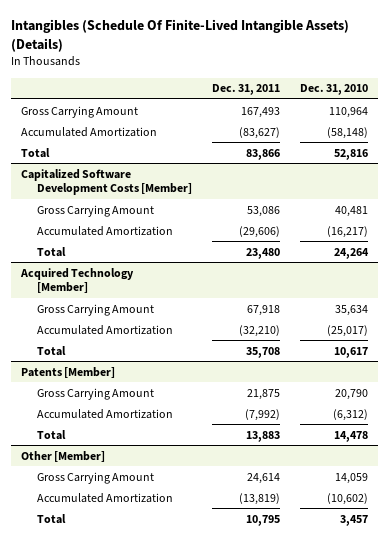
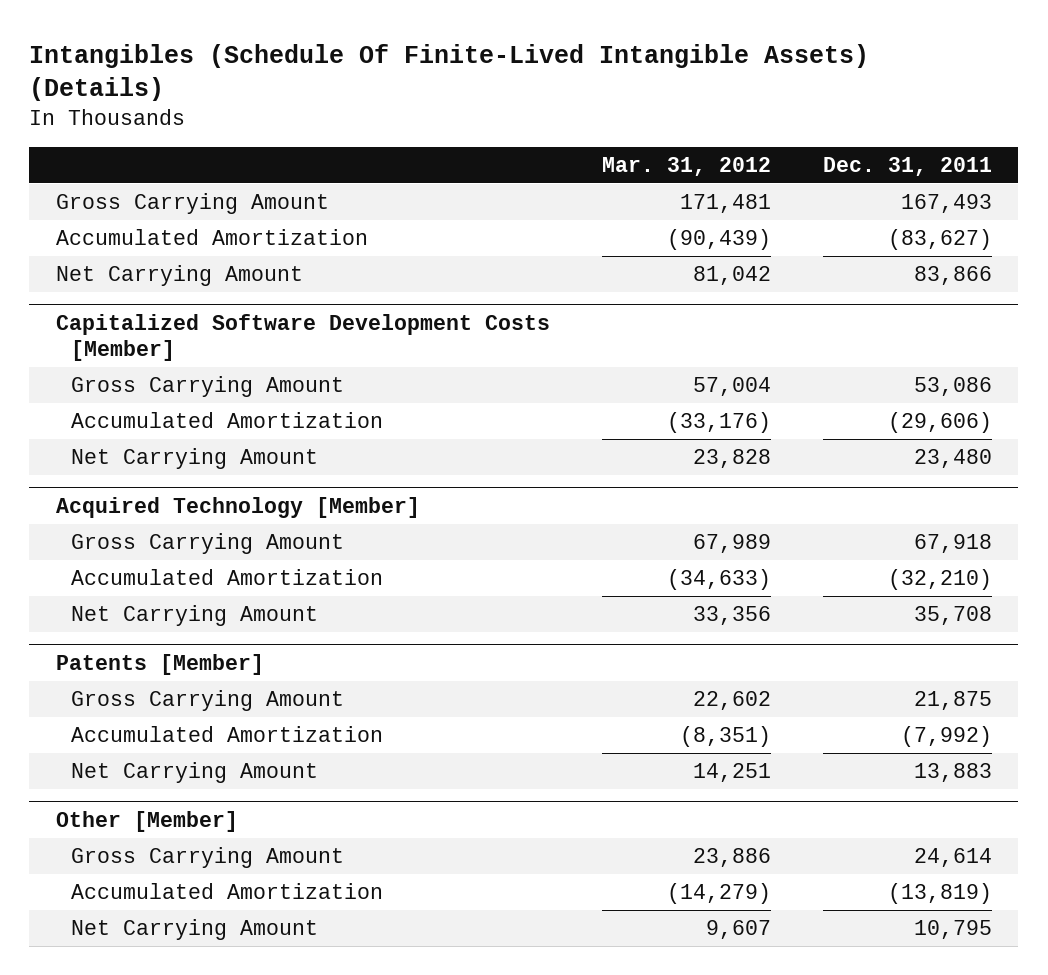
- | Dec. 31, 2011 | Dec. 31, 2010
+ | Mar. 31, 2012 | Dec. 31, 2011
- Total | 83,866 | 52,816
+ Net Carrying Amount | 81,042 | 83,866
@ Capitalized Software Development Costs [Member]
- Total | 23,480 | 24,264
+ Net Carrying Amount | 23,828 | 23,480
@ Acquired Technology [Member]
- Total | 35,708 | 10,617
+ Net Carrying Amount | 33,356 | 35,708
@ Patents [Member]
- Total | 13,883 | 14,478
+ Net Carrying Amount | 14,251 | 13,883
@ Other [Member]
- Total | 10,795 | 3,457
+ Net Carrying Amount | 9,607 | 10,795

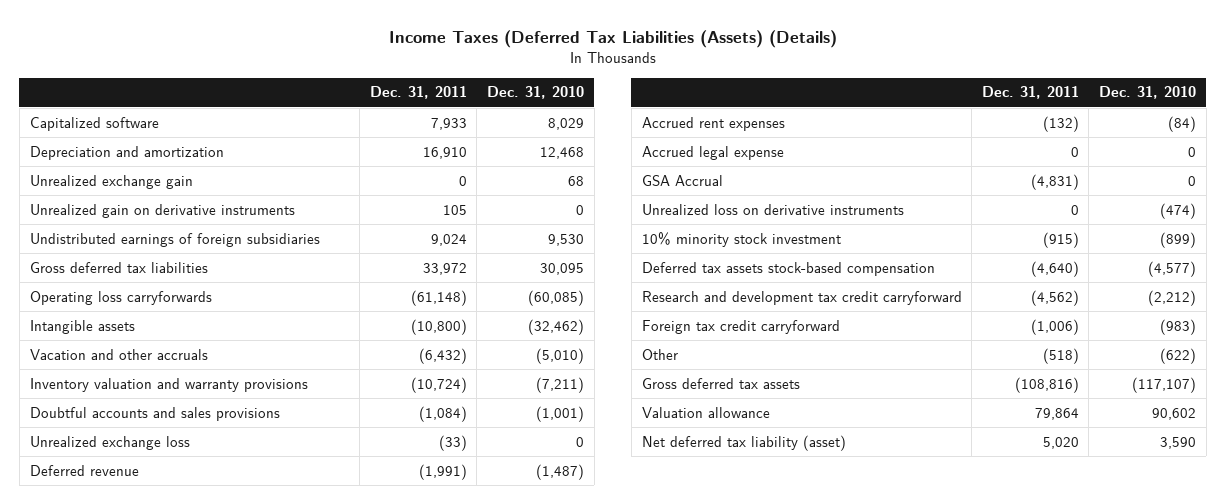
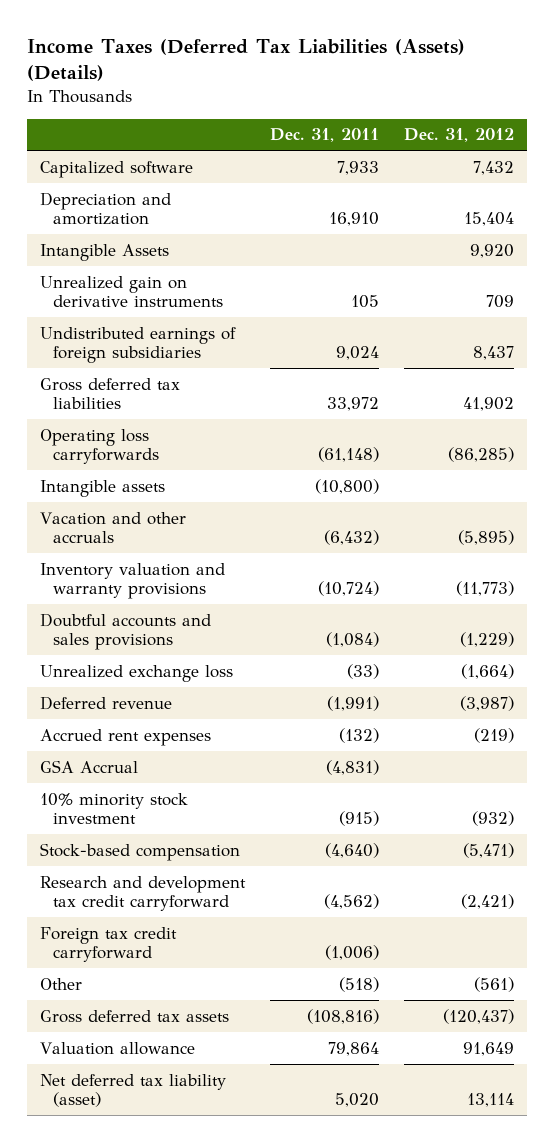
- | Dec. 31, 2011 | Dec. 31, 2010
+ | Dec. 31, 2011 | Dec. 31, 2012
- Unrealized exchange gain | 0 | 68
+ Intangible Assets | | 9,920
- Accrued legal expense | 0 | 0
- Unrealized loss on derivative instruments | 0 | (474)
- Deferred tax assets stock-based compensation | (4,640) | (4,577)
+ Stock-based compensation | (4,640) | (5,471)

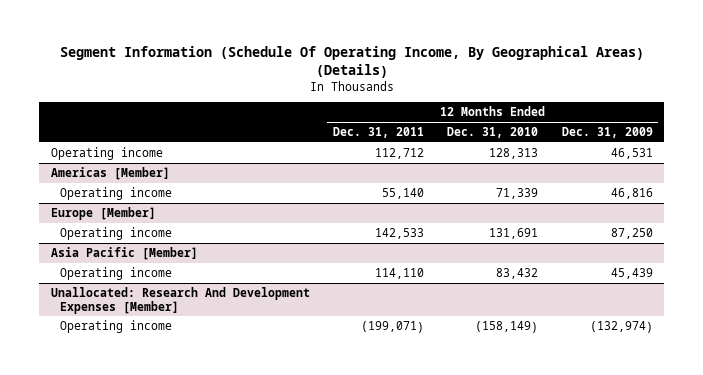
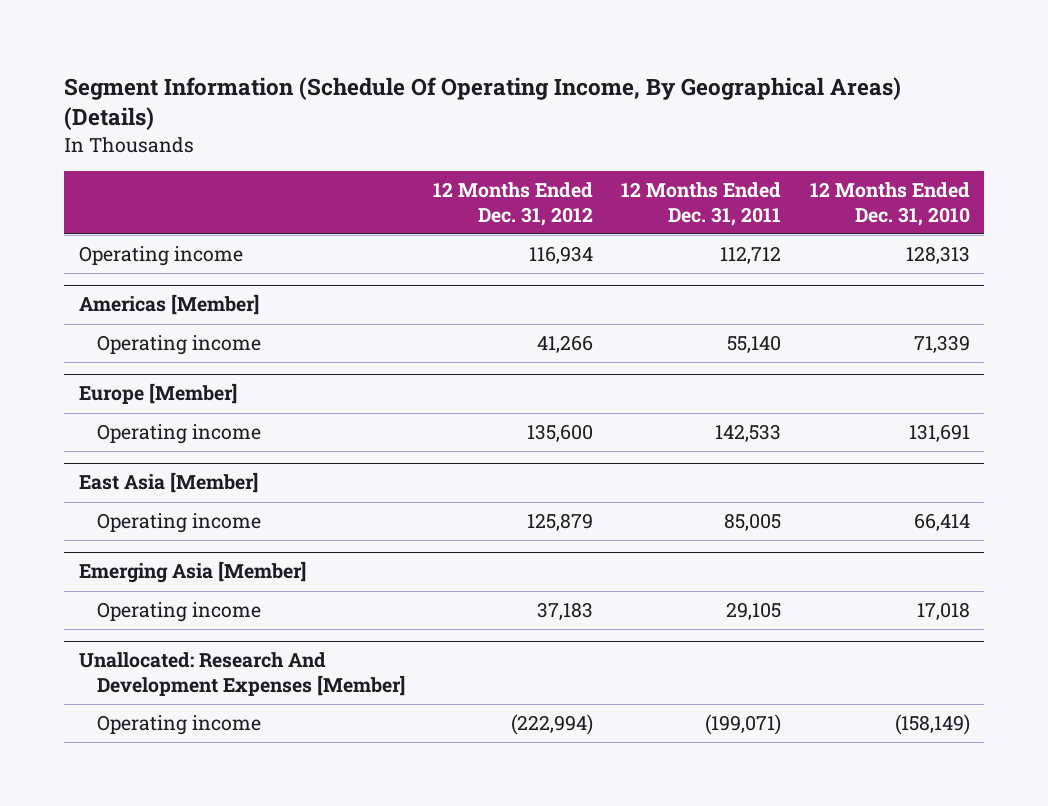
- | 12 Months Ended Dec. 31, 2011 | 12 Months Ended Dec. 31, 2010 | 12 Months Ended Dec. 31, 2009
+ | 12 Months Ended Dec. 31, 2012 | 12 Months Ended Dec. 31, 2011 | 12 Months Ended Dec. 31, 2010
- Asia Pacific [Member]
- Operating income | 114,110 | 83,432 | 45,439
+ East Asia [Member]
+ Operating income | 125,879 | 85,005 | 66,414
+ Emerging Asia [Member]
+ Operating income | 37,183 | 29,105 | 17,018

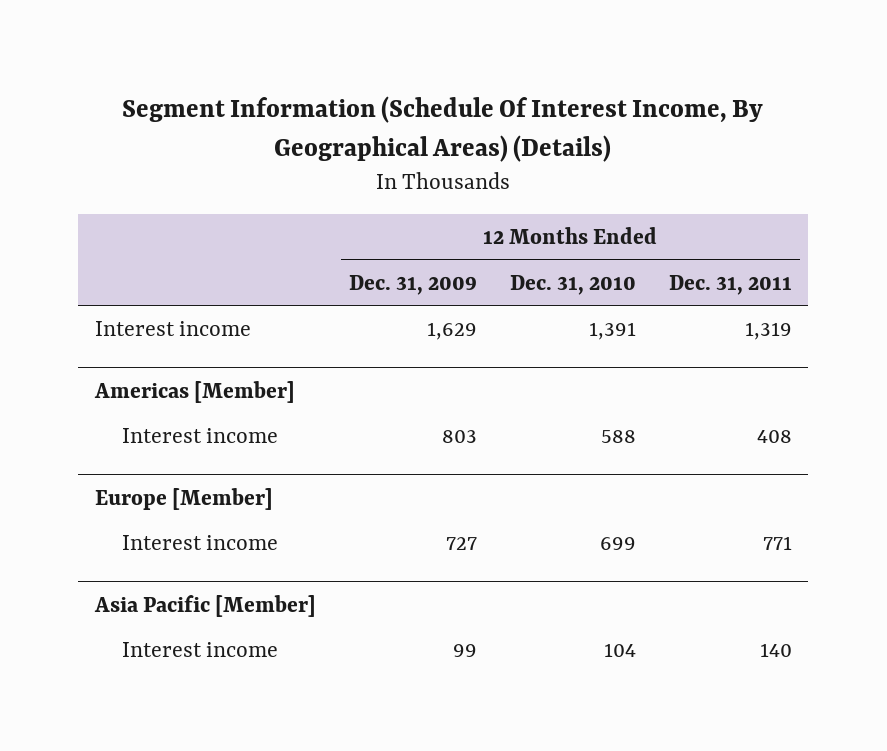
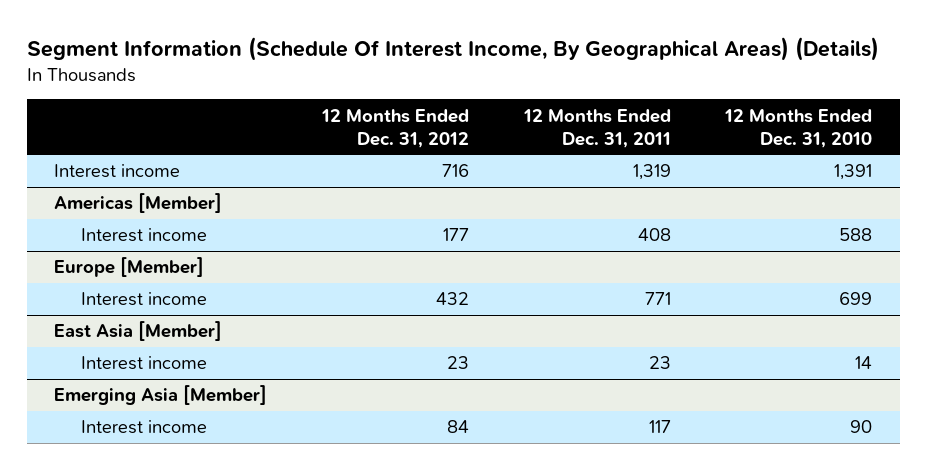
- | 12 Months Ended Dec. 31, 2009 | 12 Months Ended Dec. 31, 2010 | 12 Months Ended Dec. 31, 2011
+ | 12 Months Ended Dec. 31, 2012 | 12 Months Ended Dec. 31, 2011 | 12 Months Ended Dec. 31, 2010
- Asia Pacific [Member]
- Interest income | 99 | 104 | 140
+ East Asia [Member]
+ Interest income | 23 | 23 | 14
+ Emerging Asia [Member]
+ Interest income | 84 | 117 | 90

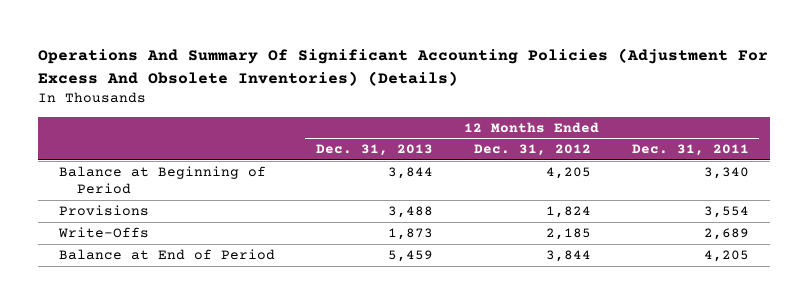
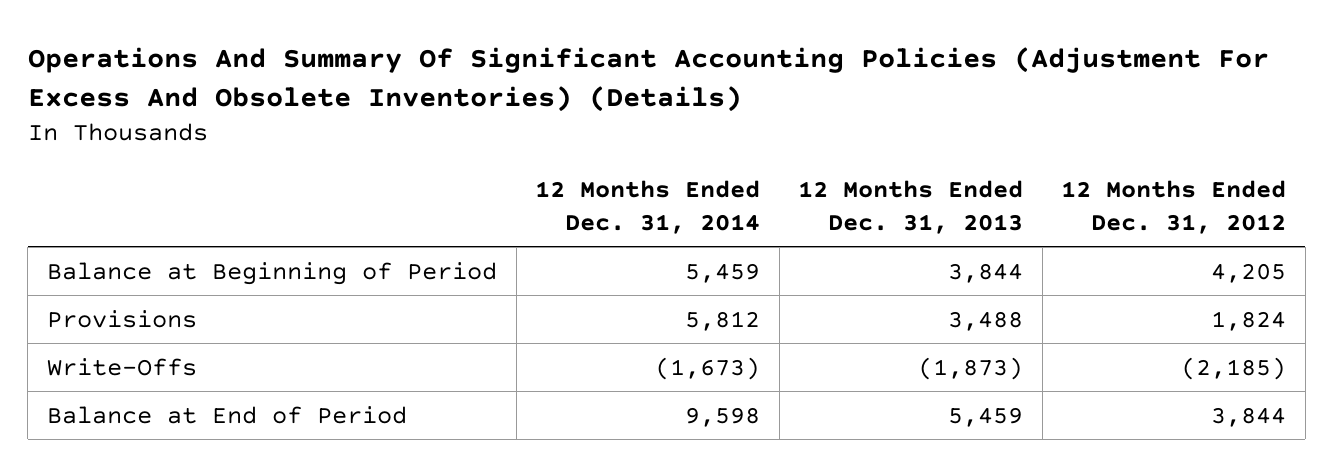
- | 12 Months Ended Dec. 31, 2013 | 12 Months Ended Dec. 31, 2012 | 12 Months Ended Dec. 31, 2011
+ | 12 Months Ended Dec. 31, 2014 | 12 Months Ended Dec. 31, 2013 | 12 Months Ended Dec. 31, 2012
- Write-Offs | 1,873 | 2,185 | 2,689
+ Write-Offs | (1,673) | (1,873) | (2,185)

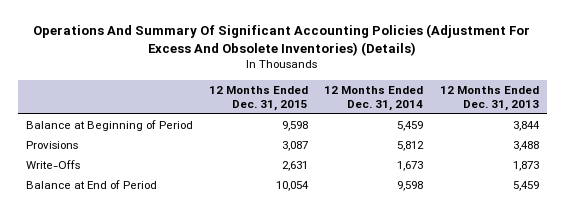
- | 12 Months Ended Dec. 31, 2014 | 12 Months Ended Dec. 31, 2013 | 12 Months Ended Dec. 31, 2012
+ | 12 Months Ended Dec. 31, 2015 | 12 Months Ended Dec. 31, 2014 | 12 Months Ended Dec. 31, 2013
- Write-Offs | (1,673) | (1,873) | (2,185)
+ Write-Offs | 2,631 | 1,673 | 1,873

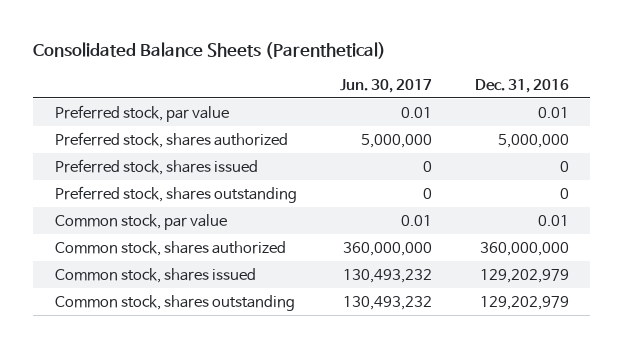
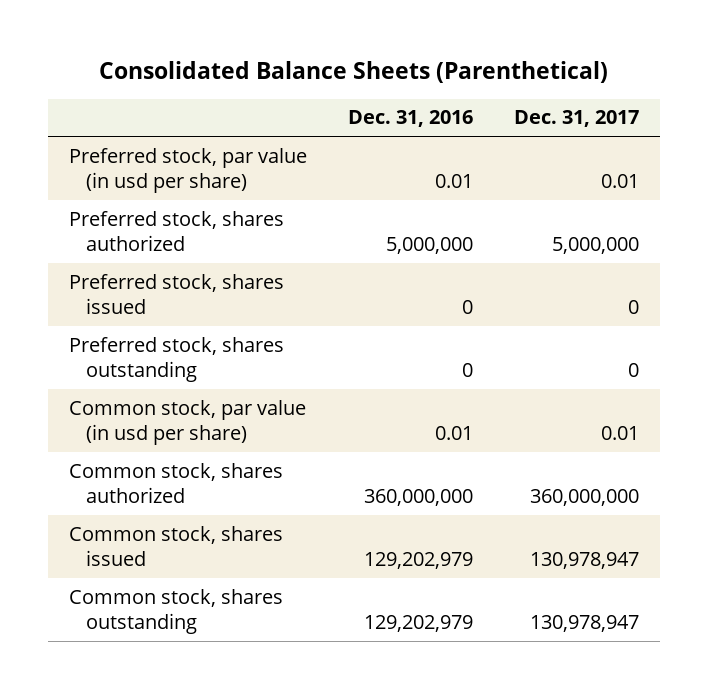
- | Jun. 30, 2017 | Dec. 31, 2016
+ | Dec. 31, 2016 | Dec. 31, 2017
- Preferred stock, par value | 0.01 | 0.01
+ Preferred stock, par value (in usd per share) | 0.01 | 0.01
- Common stock, par value | 0.01 | 0.01
+ Common stock, par value (in usd per share) | 0.01 | 0.01

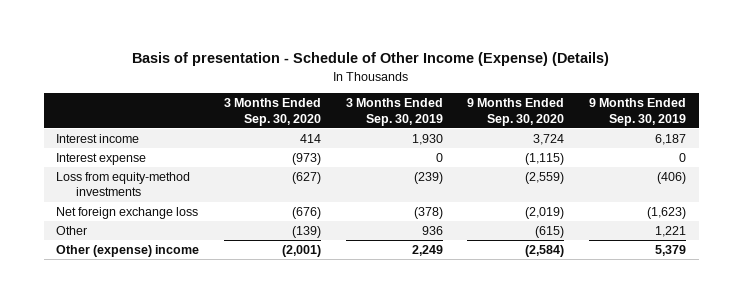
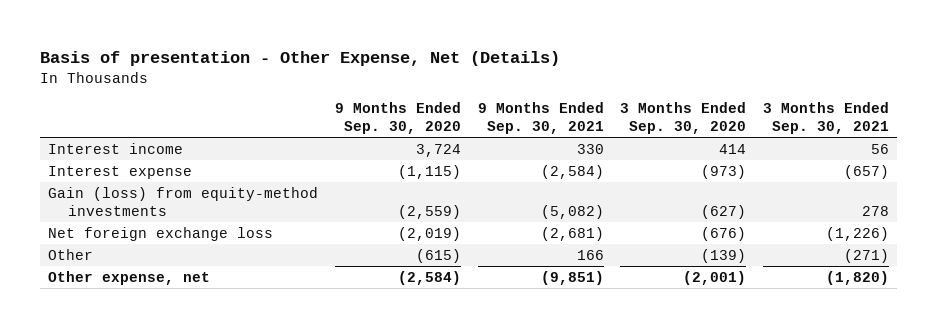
- Basis of presentation - Schedule of Other Income (Expense) (Details)
+ Basis of presentation - Other Expense, Net (Details)
- | 3 Months Ended Sep. 30, 2020 | 3 Months Ended Sep. 30, 2019 | 9 Months Ended Sep. 30, 2020 | 9 Months Ended Sep. 30, 2019
+ | 9 Months Ended Sep. 30, 2020 | 9 Months Ended Sep. 30, 2021 | 3 Months Ended Sep. 30, 2020 | 3 Months Ended Sep. 30, 2021
- Loss from equity-method investments | (627) | (239) | (2,559) | (406)
+ Gain (loss) from equity-method investments | (2,559) | (5,082) | (627) | 278
- Other (expense) income | (2,001) | 2,249 | (2,584) | 5,379
+ Other expense, net | (2,584) | (9,851) | (2,001) | (1,820)

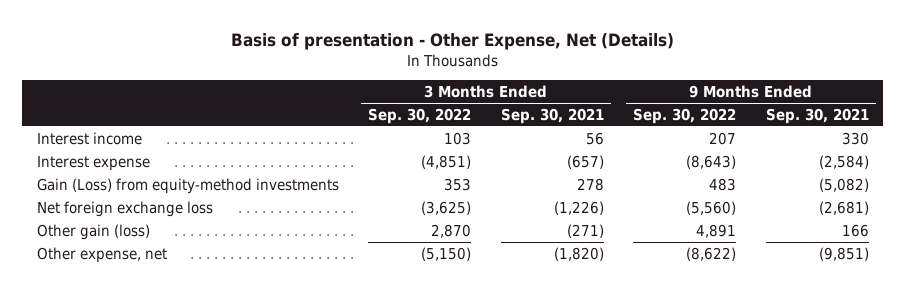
- | 9 Months Ended Sep. 30, 2020 | 9 Months Ended Sep. 30, 2021 | 3 Months Ended Sep. 30, 2020 | 3 Months Ended Sep. 30, 2021
+ | 3 Months Ended Sep. 30, 2022 | 3 Months Ended Sep. 30, 2021 | 9 Months Ended Sep. 30, 2022 | 9 Months Ended Sep. 30, 2021
- Gain (loss) from equity-method investments | (2,559) | (5,082) | (627) | 278
+ Gain (Loss) from equity-method investments | 353 | 278 | 483 | (5,082)
- Other | (615) | 166 | (139) | (271)
+ Other gain (loss) | 2,870 | (271) | 4,891 | 166

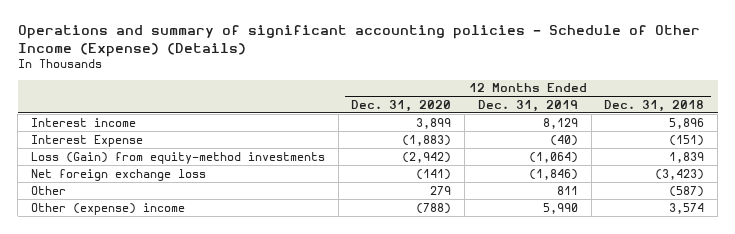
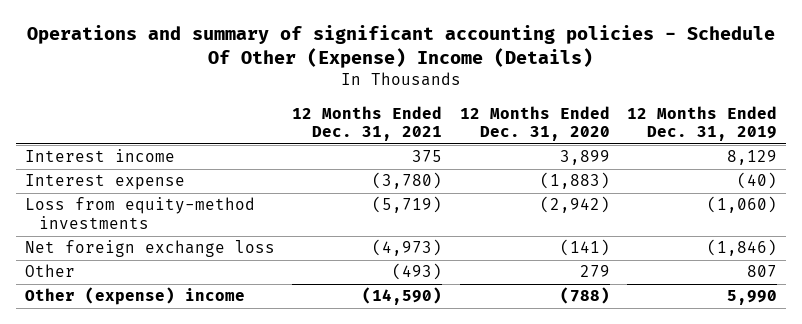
- Operations and summary of significant accounting policies - Schedule of Other Income (Expense) (Details)
+ Operations and summary of significant accounting policies - Schedule Of Other (Expense) Income (Details)
- | 12 Months Ended Dec. 31, 2020 | 12 Months Ended Dec. 31, 2019 | 12 Months Ended Dec. 31, 2018
+ | 12 Months Ended Dec. 31, 2021 | 12 Months Ended Dec. 31, 2020 | 12 Months Ended Dec. 31, 2019
- Interest Expense | (1,883) | (40) | (151)
- Loss (Gain) from equity-method investments | (2,942) | (1,064) | 1,839
+ Interest expense | (3,780) | (1,883) | (40)
+ Loss from equity-method investments | (5,719) | (2,942) | (1,060)
- Other | 279 | 811 | (587)
+ Other | (493) | 279 | 807

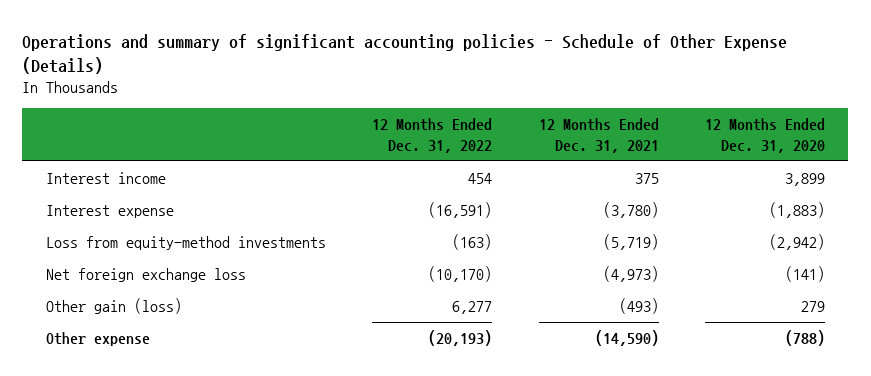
- Operations and summary of significant accounting policies - Schedule Of Other (Expense) Income (Details)
+ Operations and summary of significant accounting policies - Schedule of Other Expense (Details)
- | 12 Months Ended Dec. 31, 2021 | 12 Months Ended Dec. 31, 2020 | 12 Months Ended Dec. 31, 2019
+ | 12 Months Ended Dec. 31, 2022 | 12 Months Ended Dec. 31, 2021 | 12 Months Ended Dec. 31, 2020
- Other | (493) | 279 | 807
- Other (expense) income | (14,590) | (788) | 5,990
+ Other gain (loss) | 6,277 | (493) | 279
+ Other expense | (20,193) | (14,590) | (788)

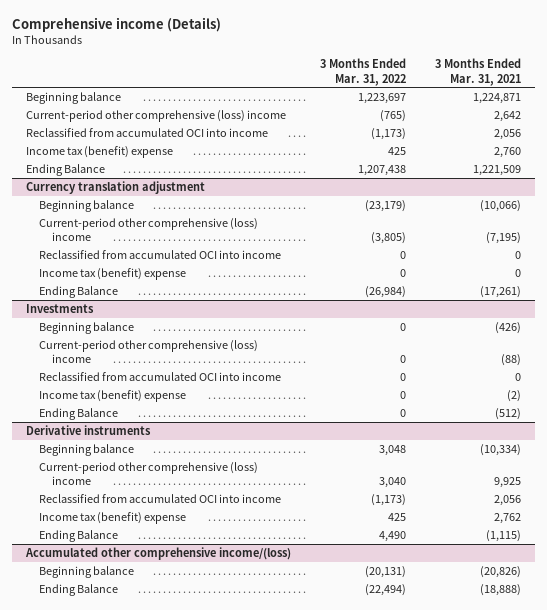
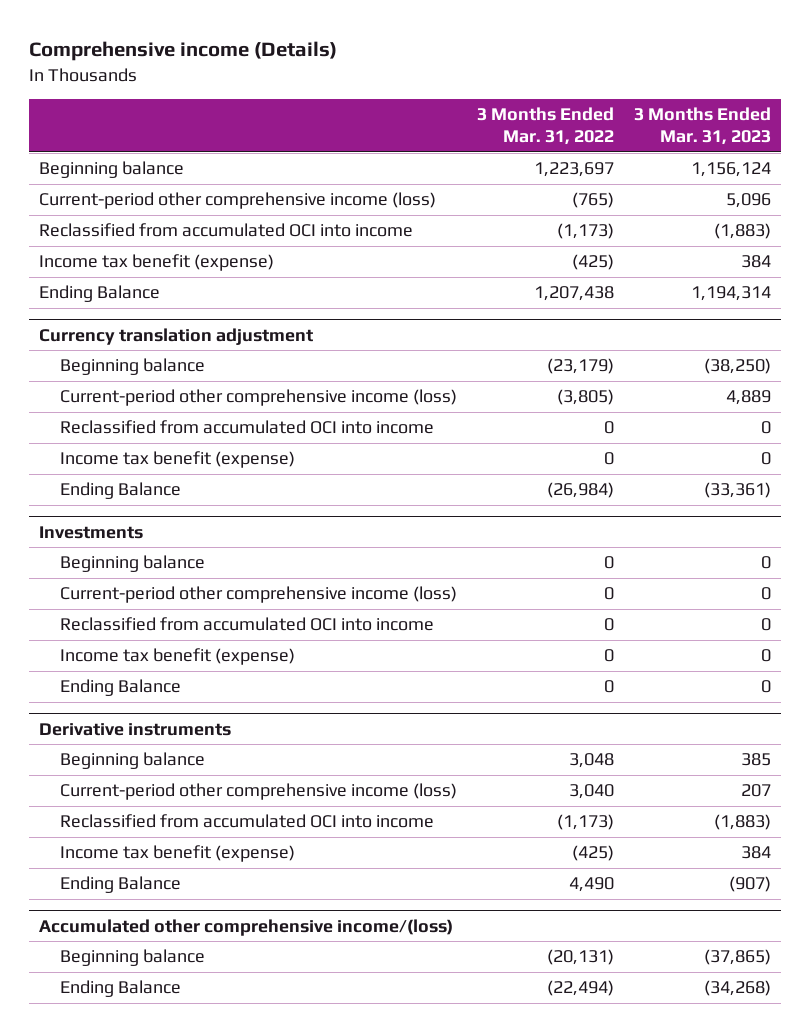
- | 3 Months Ended Mar. 31, 2022 | 3 Months Ended Mar. 31, 2021
+ | 3 Months Ended Mar. 31, 2022 | 3 Months Ended Mar. 31, 2023
- Current-period other comprehensive (loss) income | (765) | 2,642
+ Current-period other comprehensive income (loss) | (765) | 5,096
- Income tax (benefit) expense | 425 | 2,760
+ Income tax benefit (expense) | (425) | 384
@ Currency translation adjustment
- Current-period other comprehensive (loss) income | (3,805) | (7,195)
+ Current-period other comprehensive income (loss) | (3,805) | 4,889
- Income tax (benefit) expense | 0 | 0
+ Income tax benefit (expense) | 0 | 0
@ Investments
- Current-period other comprehensive (loss) income | 0 | (88)
+ Current-period other comprehensive income (loss) | 0 | 0
- Income tax (benefit) expense | 0 | (2)
+ Income tax benefit (expense) | 0 | 0
@ Derivative instruments
- Current-period other comprehensive (loss) income | 3,040 | 9,925
+ Current-period other comprehensive income (loss) | 3,040 | 207
- Income tax (benefit) expense | 425 | 2,762
+ Income tax benefit (expense) | (425) | 384

